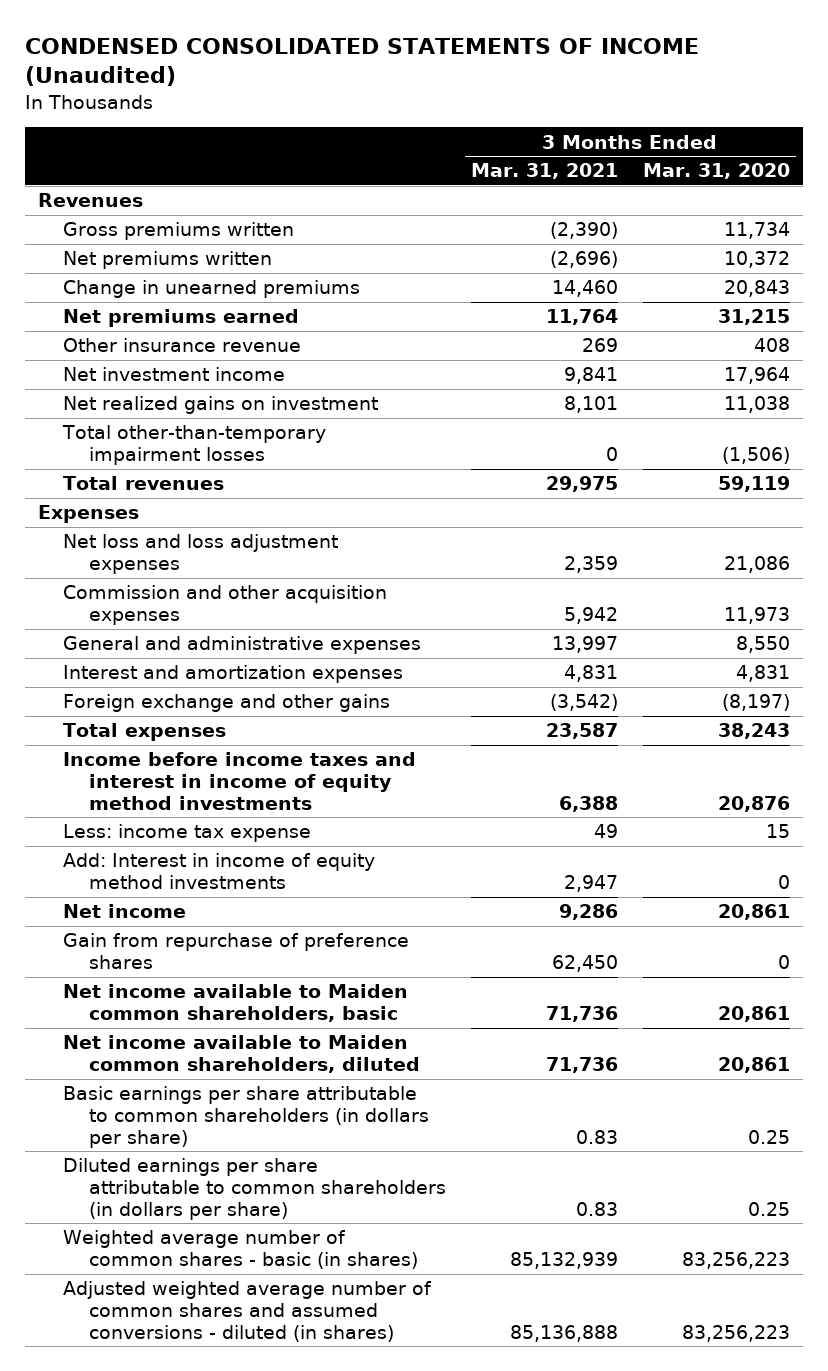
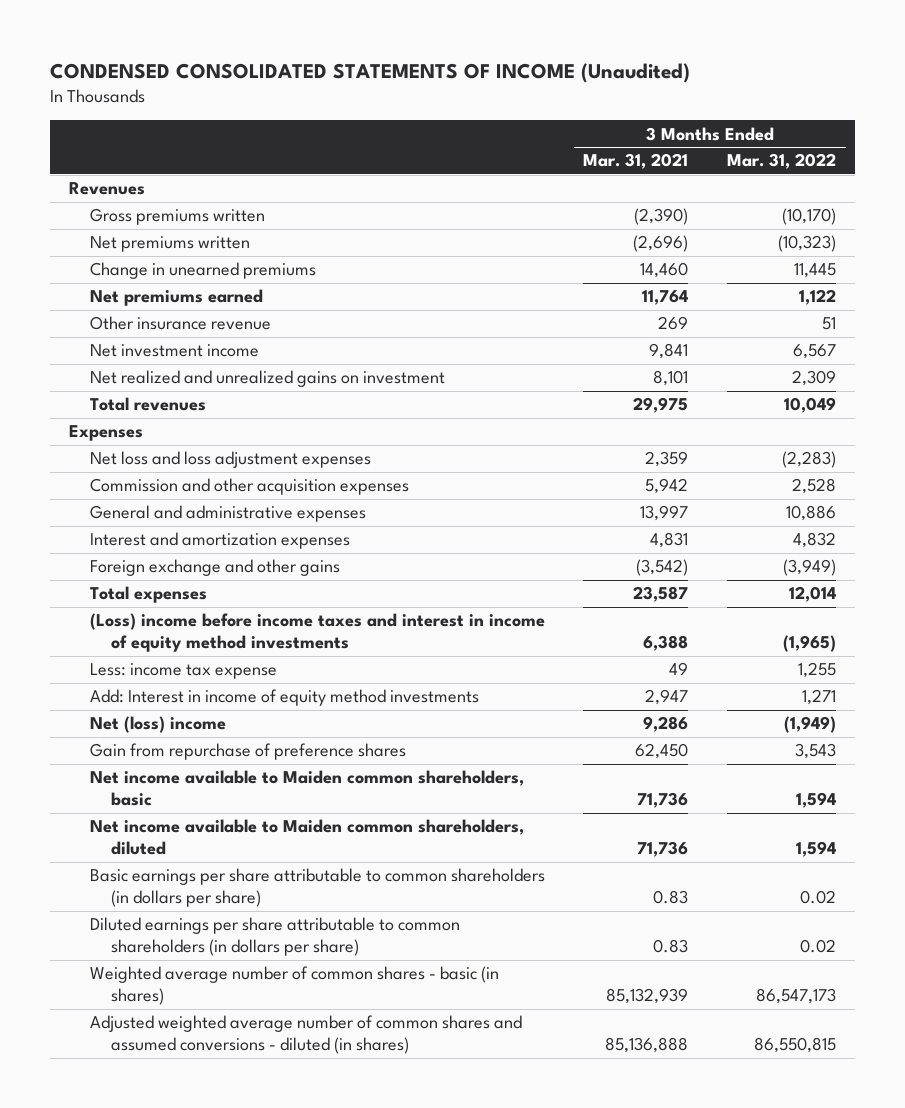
- | 3 Months Ended Mar. 31, 2021 | 3 Months Ended Mar. 31, 2020
+ | 3 Months Ended Mar. 31, 2021 | 3 Months Ended Mar. 31, 2022
- Net realized gains on investment | 8,101 | 11,038
- Total other-than-temporary impairment losses | 0 | (1,506)
+ Net realized and unrealized gains on investment | 8,101 | 2,309
- Income before income taxes and interest in income of equity method investments | 6,388 | 20,876
+ (Loss) income before income taxes and interest in income of equity method investments | 6,388 | (1,965)
- Net income | 9,286 | 20,861
+ Net (loss) income | 9,286 | (1,949)

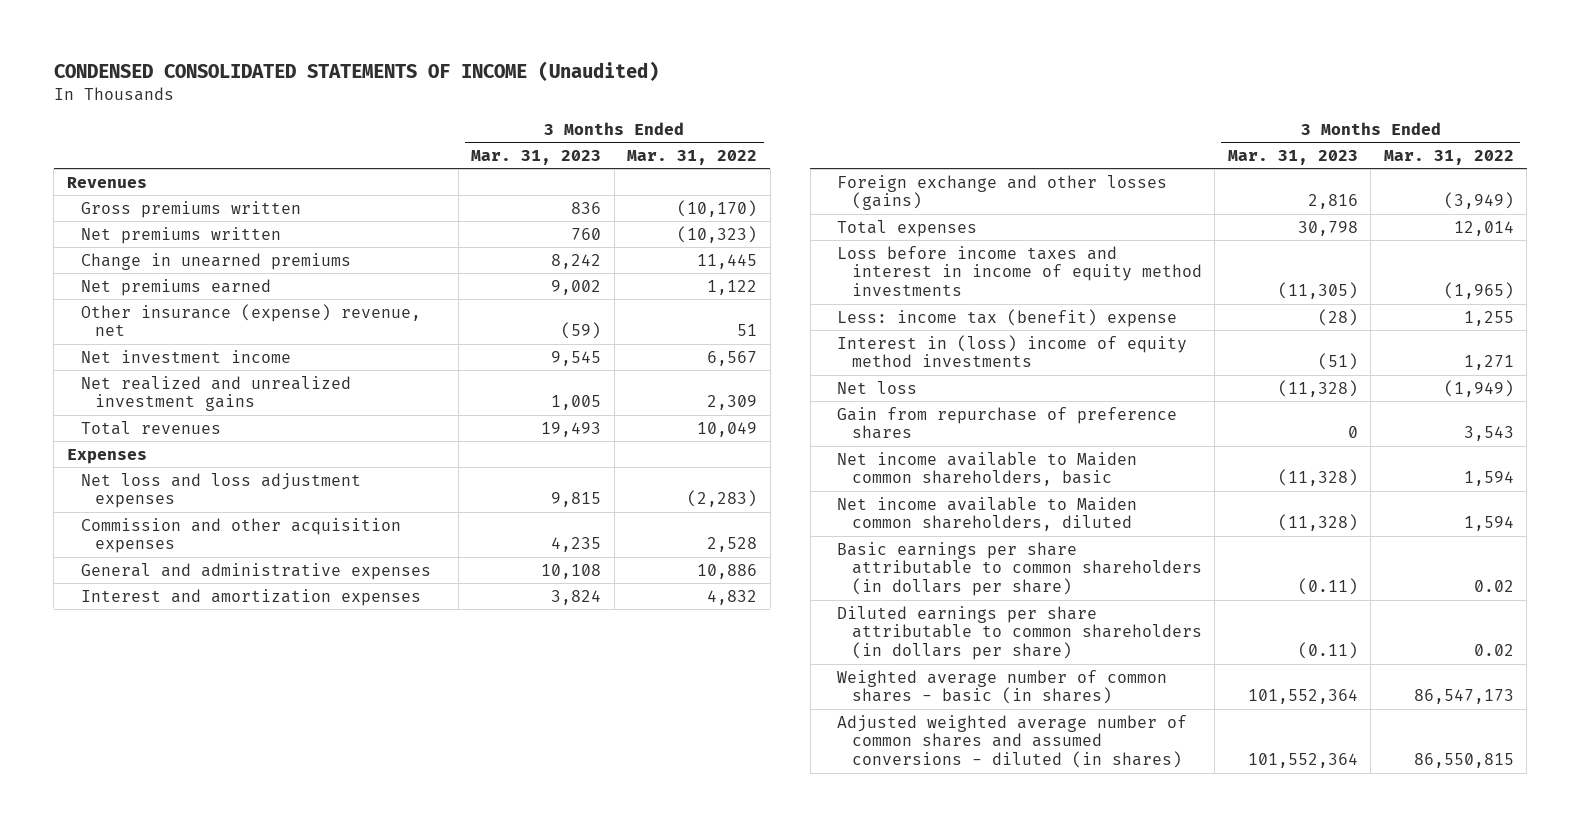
- | 3 Months Ended Mar. 31, 2021 | 3 Months Ended Mar. 31, 2022
+ | 3 Months Ended Mar. 31, 2023 | 3 Months Ended Mar. 31, 2022
- Other insurance revenue | 269 | 51
+ Other insurance (expense) revenue, net | (59) | 51
- Net realized and unrealized gains on investment | 8,101 | 2,309
+ Net realized and unrealized investment gains | 1,005 | 2,309
- Foreign exchange and other gains | (3,542) | (3,949)
+ Foreign exchange and other losses (gains) | 2,816 | (3,949)
- (Loss) income before income taxes and interest in income of equity method investments | 6,388 | (1,965)
- Less: income tax expense | 49 | 1,255
- Add: Interest in income of equity method investments | 2,947 | 1,271
- Net (loss) income | 9,286 | (1,949)
+ Loss before income taxes and interest in income of equity method investments | (11,305) | (1,965)
+ Less: income tax (benefit) expense | (28) | 1,255
+ Interest in (loss) income of equity method investments | (51) | 1,271
+ Net loss | (11,328) | (1,949)

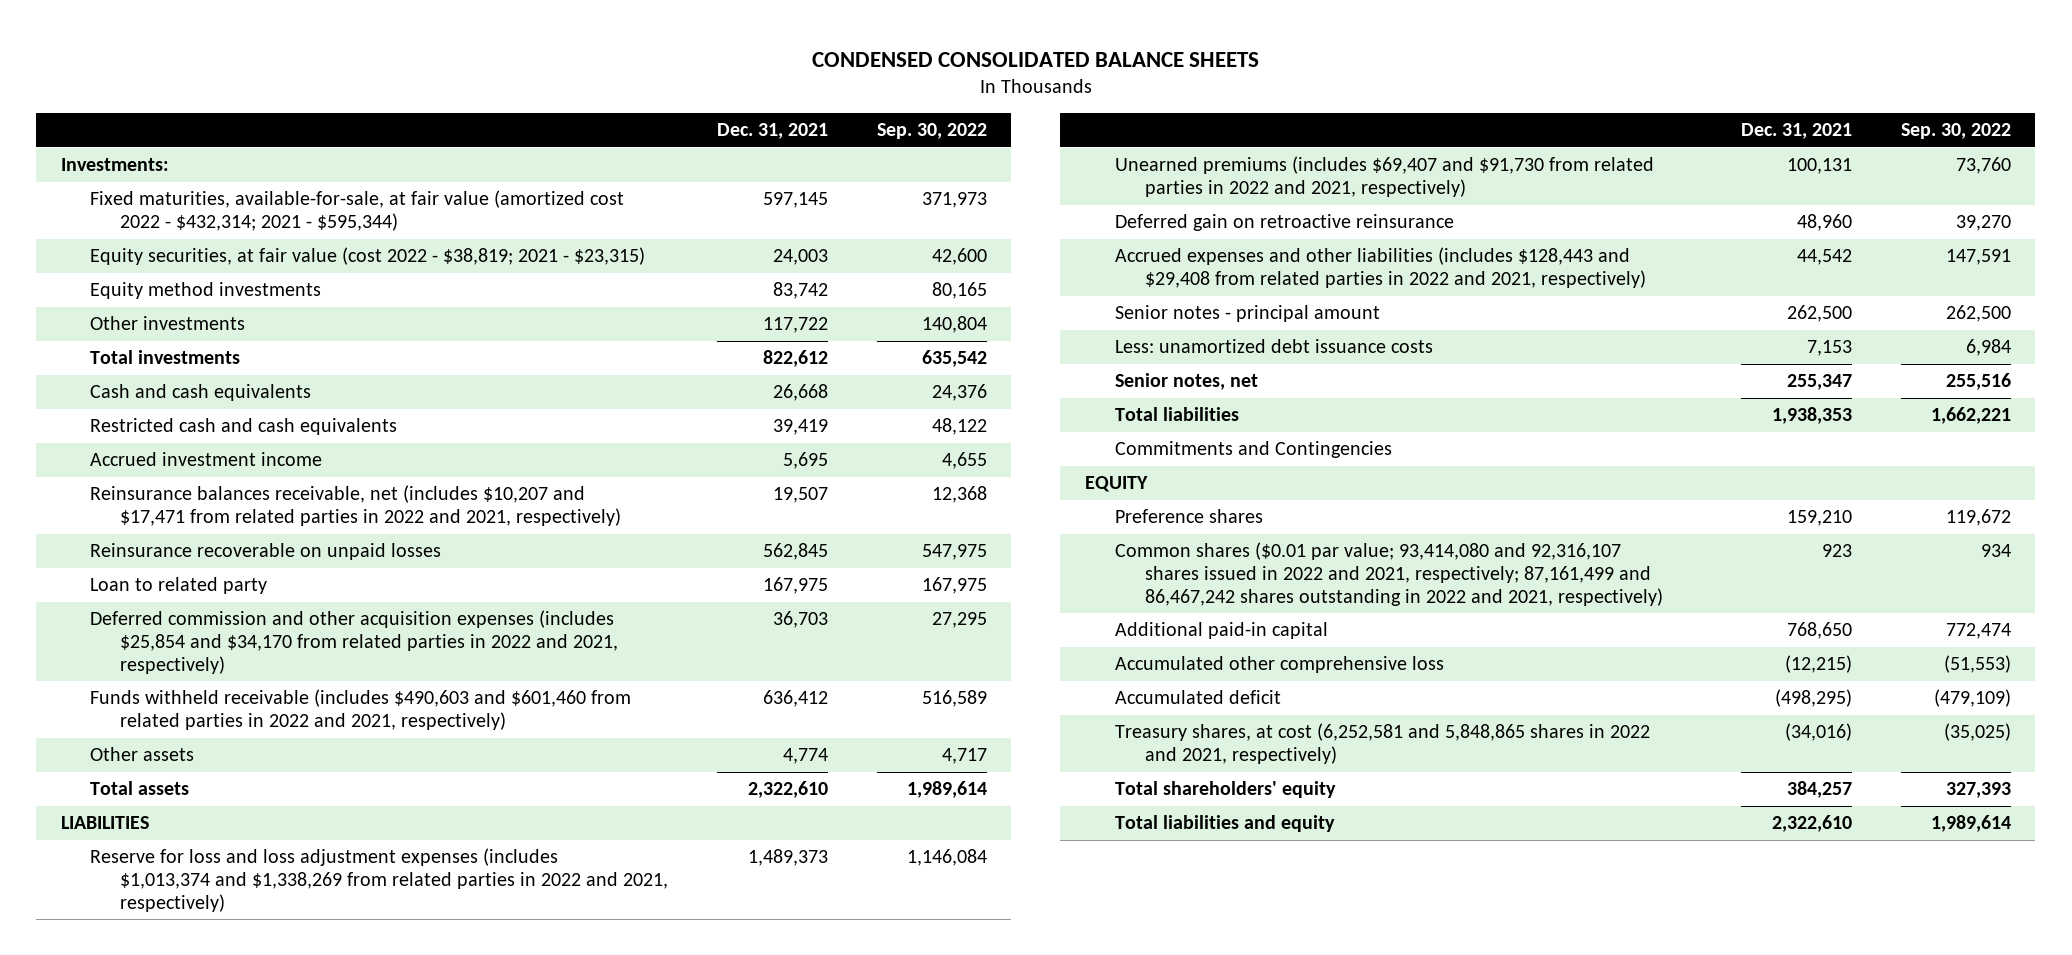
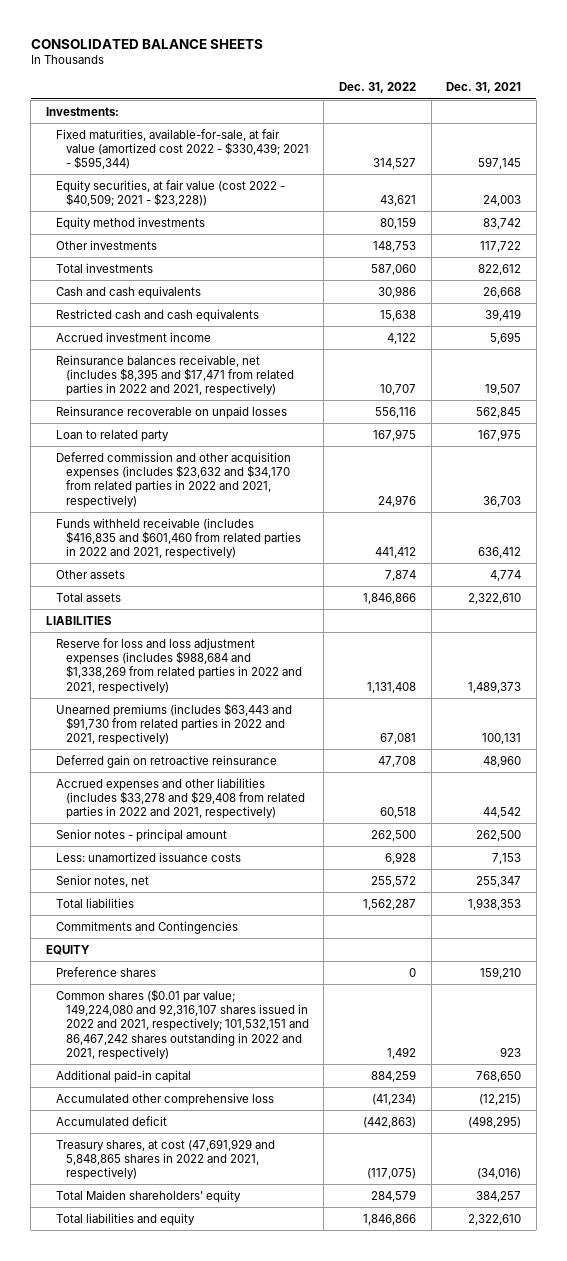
- CONDENSED CONSOLIDATED BALANCE SHEETS
+ CONSOLIDATED BALANCE SHEETS
- | Dec. 31, 2021 | Sep. 30, 2022
+ | Dec. 31, 2022 | Dec. 31, 2021
- Fixed maturities, available-for-sale, at fair value (amortized cost 2022 - $432,314; 2021 - $595,344) | 597,145 | 371,973
- Equity securities, at fair value (cost 2022 - $38,819; 2021 - $23,315) | 24,003 | 42,600
+ Fixed maturities, available-for-sale, at fair value (amortized cost 2022 - $330,439; 2021 - $595,344) | 314,527 | 597,145
+ Equity securities, at fair value (cost 2022 - $40,509; 2021 - $23,228)) | 43,621 | 24,003
- Reinsurance balances receivable, net (includes $10,207 and $17,471 from related parties in 2022 and 2021, respectively) | 19,507 | 12,368
+ Reinsurance balances receivable, net (includes $8,395 and $17,471 from related parties in 2022 and 2021, respectively) | 10,707 | 19,507
- Deferred commission and other acquisition expenses (includes $25,854 and $34,170 from related parties in 2022 and 2021, respectively) | 36,703 | 27,295
- Funds withheld receivable (includes $490,603 and $601,460 from related parties in 2022 and 2021, respectively) | 636,412 | 516,589
+ Deferred commission and other acquisition expenses (includes $23,632 and $34,170 from related parties in 2022 and 2021, respectively) | 24,976 | 36,703
+ Funds withheld receivable (includes $416,835 and $601,460 from related parties in 2022 and 2021, respectively) | 441,412 | 636,412
- Reserve for loss and loss adjustment expenses (includes $1,013,374 and $1,338,269 from related parties in 2022 and 2021, respectively) | 1,489,373 | 1,146,084
- Unearned premiums (includes $69,407 and $91,730 from related parties in 2022 and 2021, respectively) | 100,131 | 73,760
+ Reserve for loss and loss adjustment expenses (includes $988,684 and $1,338,269 from related parties in 2022 and 2021, respectively) | 1,131,408 | 1,489,373
+ Unearned premiums (includes $63,443 and $91,730 from related parties in 2022 and 2021, respectively) | 67,081 | 100,131
- Accrued expenses and other liabilities (includes $128,443 and $29,408 from related parties in 2022 and 2021, respectively) | 44,542 | 147,591
+ Accrued expenses and other liabilities (includes $33,278 and $29,408 from related parties in 2022 and 2021, respectively) | 60,518 | 44,542
- Less: unamortized debt issuance costs | 7,153 | 6,984
+ Less: unamortized issuance costs | 6,928 | 7,153
- Common shares ($0.01 par value; 93,414,080 and 92,316,107 shares issued in 2022 and 2021, respectively; 87,161,499 and 86,467,242 shares outstanding in 2022 and 2021, respectively) | 923 | 934
+ Common shares ($0.01 par value; 149,224,080 and 92,316,107 shares issued in 2022 and 2021, respectively; 101,532,151 and 86,467,242 shares outstanding in 2022 and 2021, respectively) | 1,492 | 923
- Treasury shares, at cost (6,252,581 and 5,848,865 shares in 2022 and 2021, respectively) | (34,016) | (35,025)
- Total shareholders' equity | 384,257 | 327,393
+ Treasury shares, at cost (47,691,929 and 5,848,865 shares in 2022 and 2021, respectively) | (117,075) | (34,016)
+ Total Maiden shareholders' equity | 284,579 | 384,257

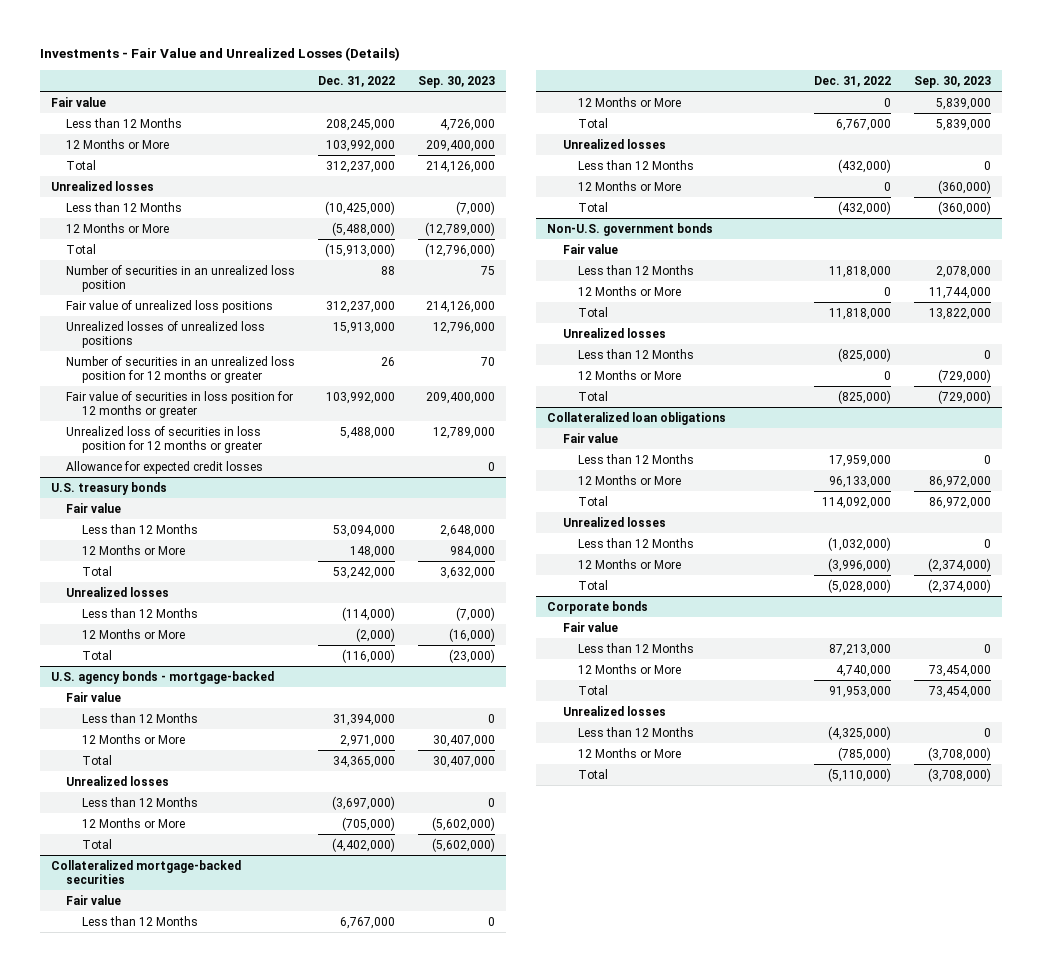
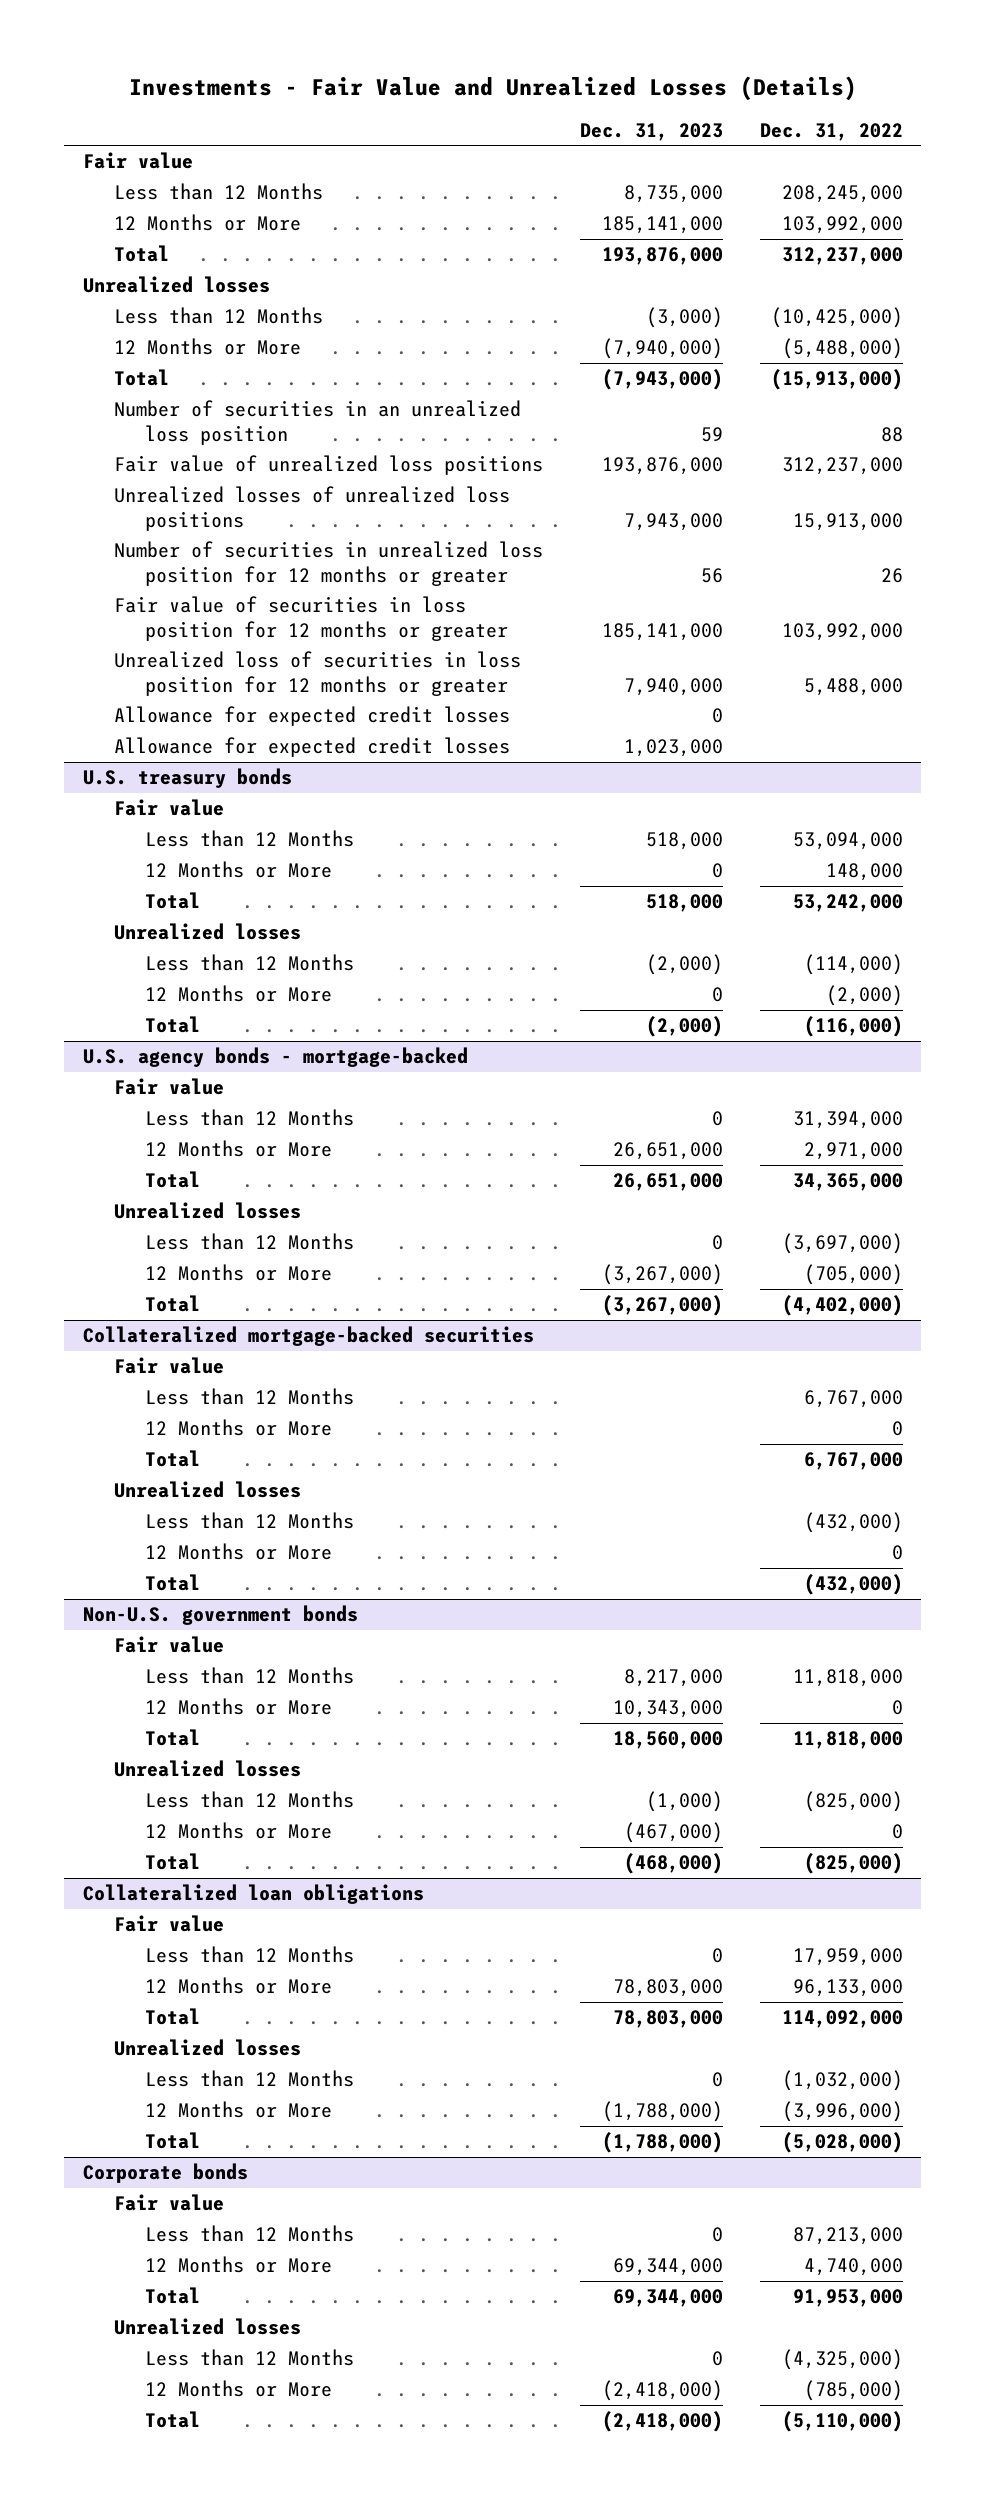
- | Dec. 31, 2022 | Sep. 30, 2023
+ | Dec. 31, 2023 | Dec. 31, 2022
- Number of securities in an unrealized loss position for 12 months or greater | 26 | 70
+ Number of securities in unrealized loss position for 12 months or greater | 56 | 26
+ Allowance for expected credit losses | 1,023,000 |

